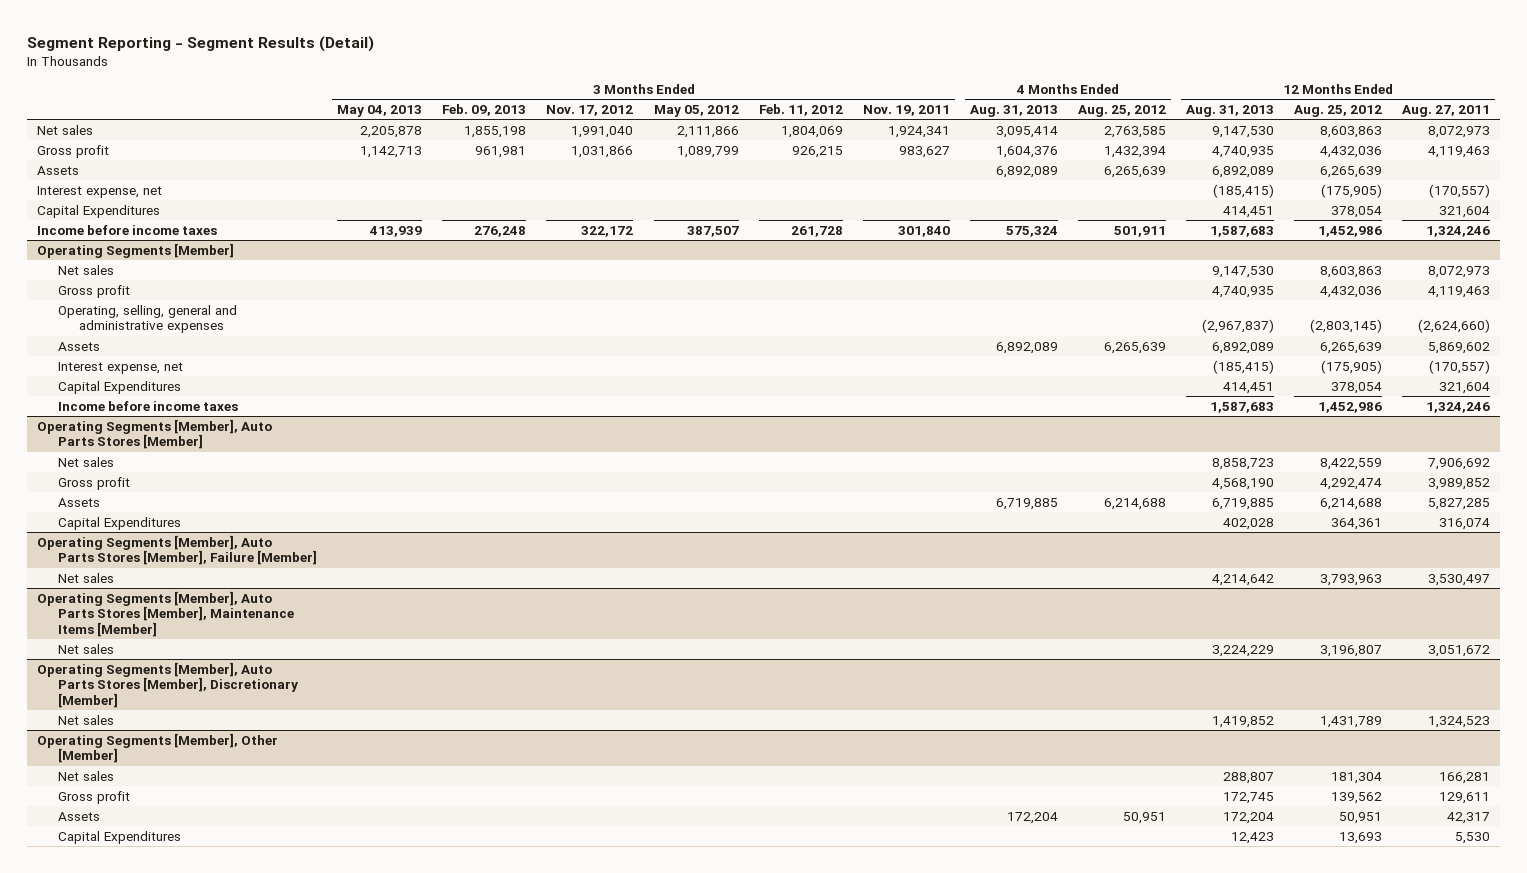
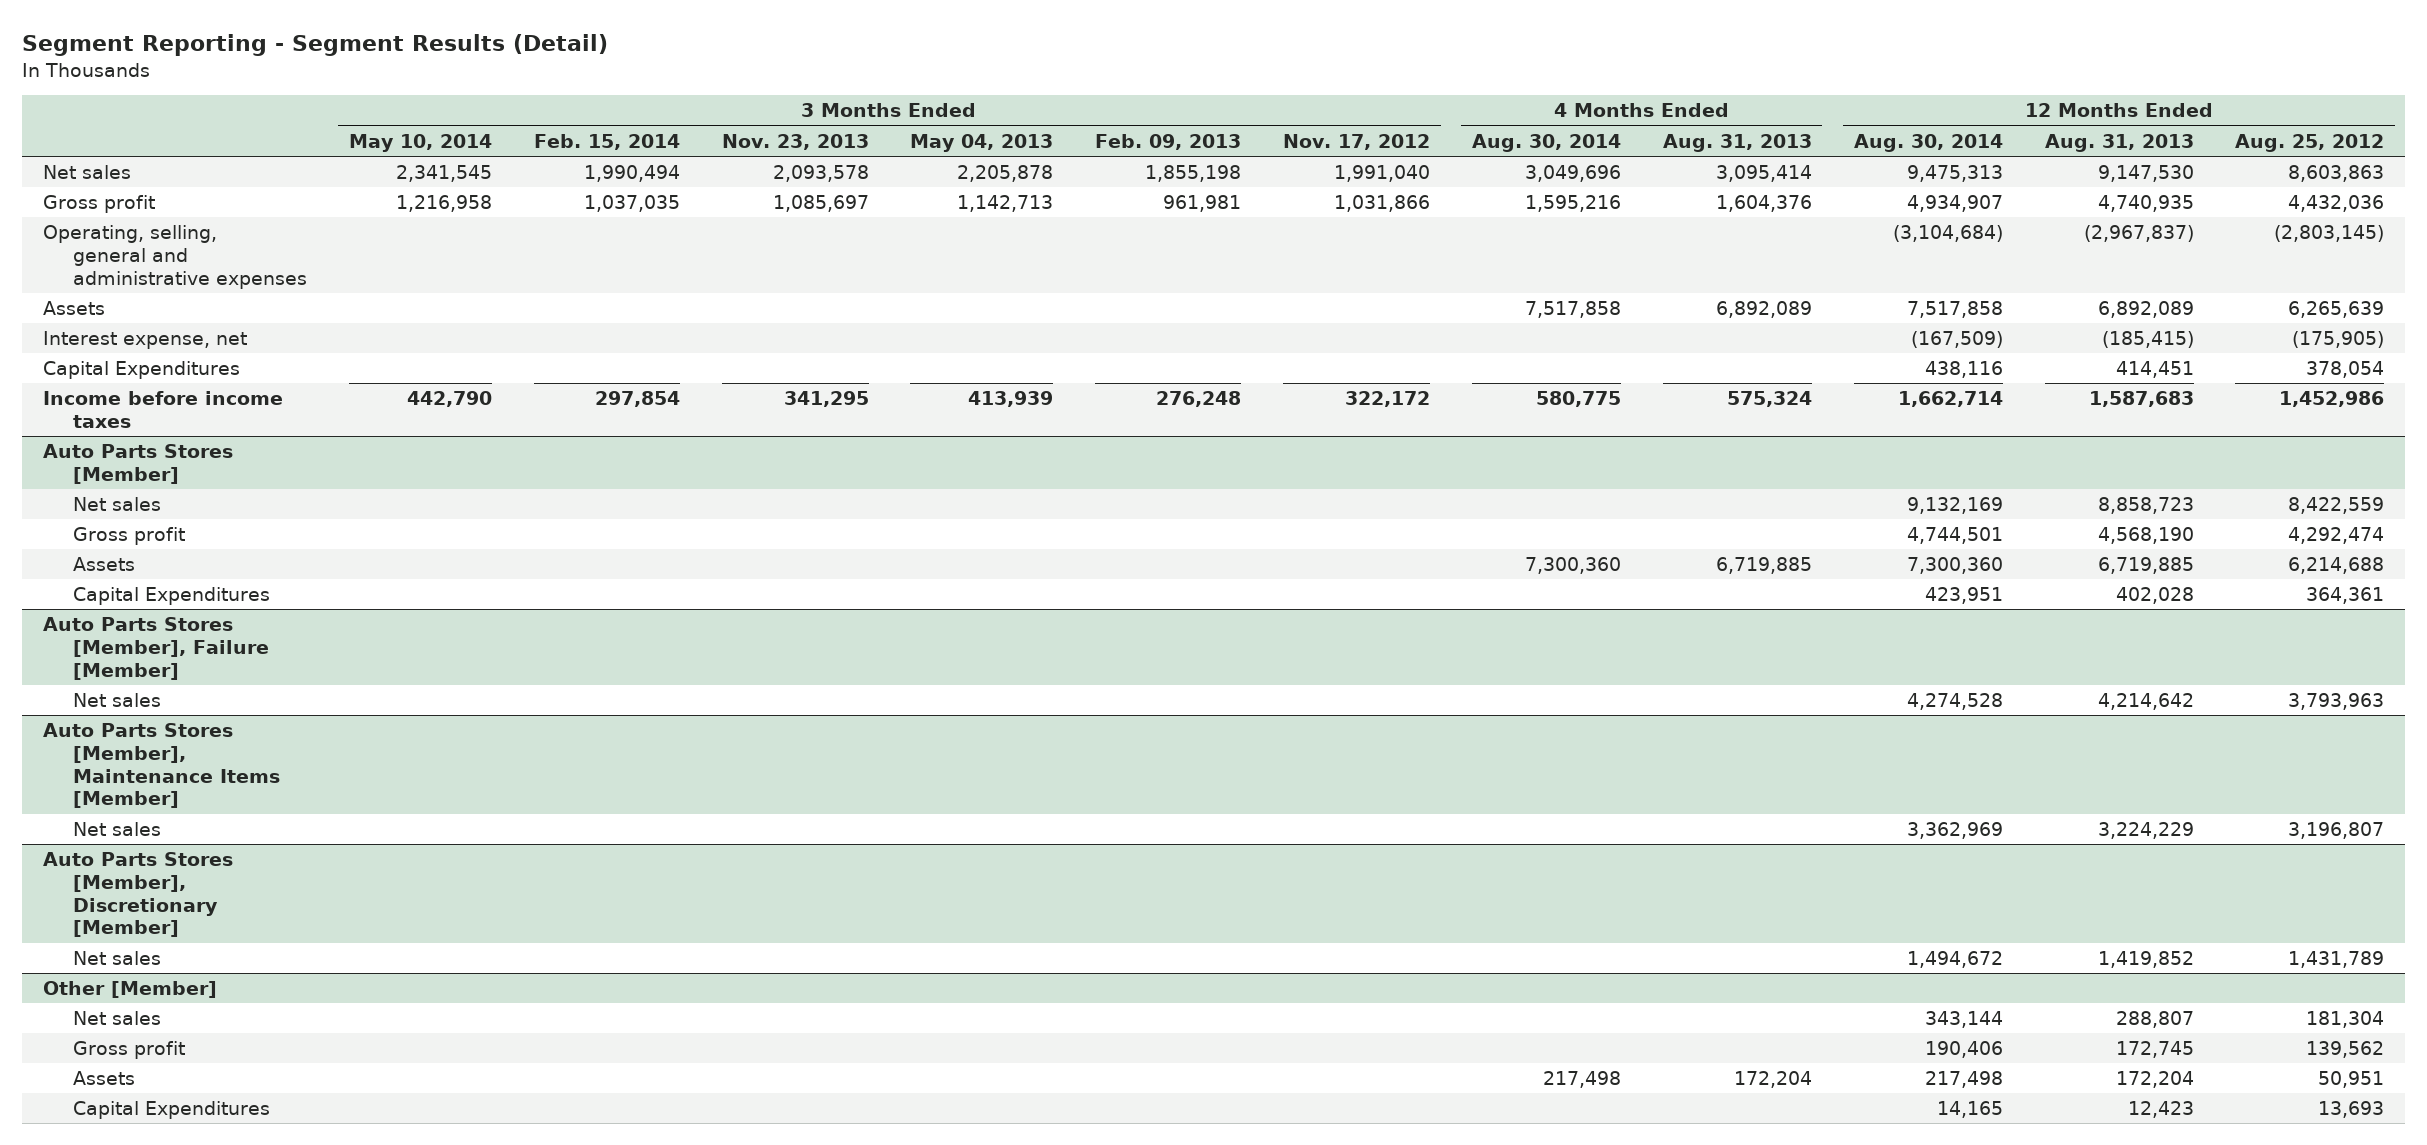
- | 3 Months Ended May 04, 2013 | 3 Months Ended Feb. 09, 2013 | 3 Months Ended Nov. 17, 2012 | 3 Months Ended May 05, 2012 | 3 Months Ended Feb. 11, 2012 | 3 Months Ended Nov. 19, 2011 | 4 Months Ended Aug. 31, 2013 | 4 Months Ended Aug. 25, 2012 | 12 Months Ended Aug. 31, 2013 | 12 Months Ended Aug. 25, 2012 | 12 Months Ended Aug. 27, 2011
+ | 3 Months Ended May 10, 2014 | 3 Months Ended Feb. 15, 2014 | 3 Months Ended Nov. 23, 2013 | 3 Months Ended May 04, 2013 | 3 Months Ended Feb. 09, 2013 | 3 Months Ended Nov. 17, 2012 | 4 Months Ended Aug. 30, 2014 | 4 Months Ended Aug. 31, 2013 | 12 Months Ended Aug. 30, 2014 | 12 Months Ended Aug. 31, 2013 | 12 Months Ended Aug. 25, 2012
- Assets | | | | | | | 6,892,089 | 6,265,639 | 6,892,089 | 6,265,639 |
- Interest expense, net | | | | | | | | | (185,415) | (175,905) | (170,557)
- Capital Expenditures | | | | | | | | | 414,451 | 378,054 | 321,604
- Operating Segments [Member]
- Net sales | | | | | | | | | 9,147,530 | 8,603,863 | 8,072,973
- Gross profit | | | | | | | | | 4,740,935 | 4,432,036 | 4,119,463
- Income before income taxes | | | | | | | | | 1,587,683 | 1,452,986 | 1,324,246
- Operating Segments [Member], Auto Parts Stores [Member]
moved down: Income before income taxes | 442,790 | 297,854 | 341,295 | 413,939 | 276,248 | 322,172 | 580,775 | 575,324 | 1,662,714 | 1,587,683 | 1,452,986
+ Auto Parts Stores [Member]
- Operating Segments [Member], Auto Parts Stores [Member], Failure [Member]
+ Auto Parts Stores [Member], Failure [Member]
- Operating Segments [Member], Auto Parts Stores [Member], Maintenance Items [Member]
+ Auto Parts Stores [Member], Maintenance Items [Member]
- Operating Segments [Member], Auto Parts Stores [Member], Discretionary [Member]
+ Auto Parts Stores [Member], Discretionary [Member]
- Operating Segments [Member], Other [Member]
+ Other [Member]

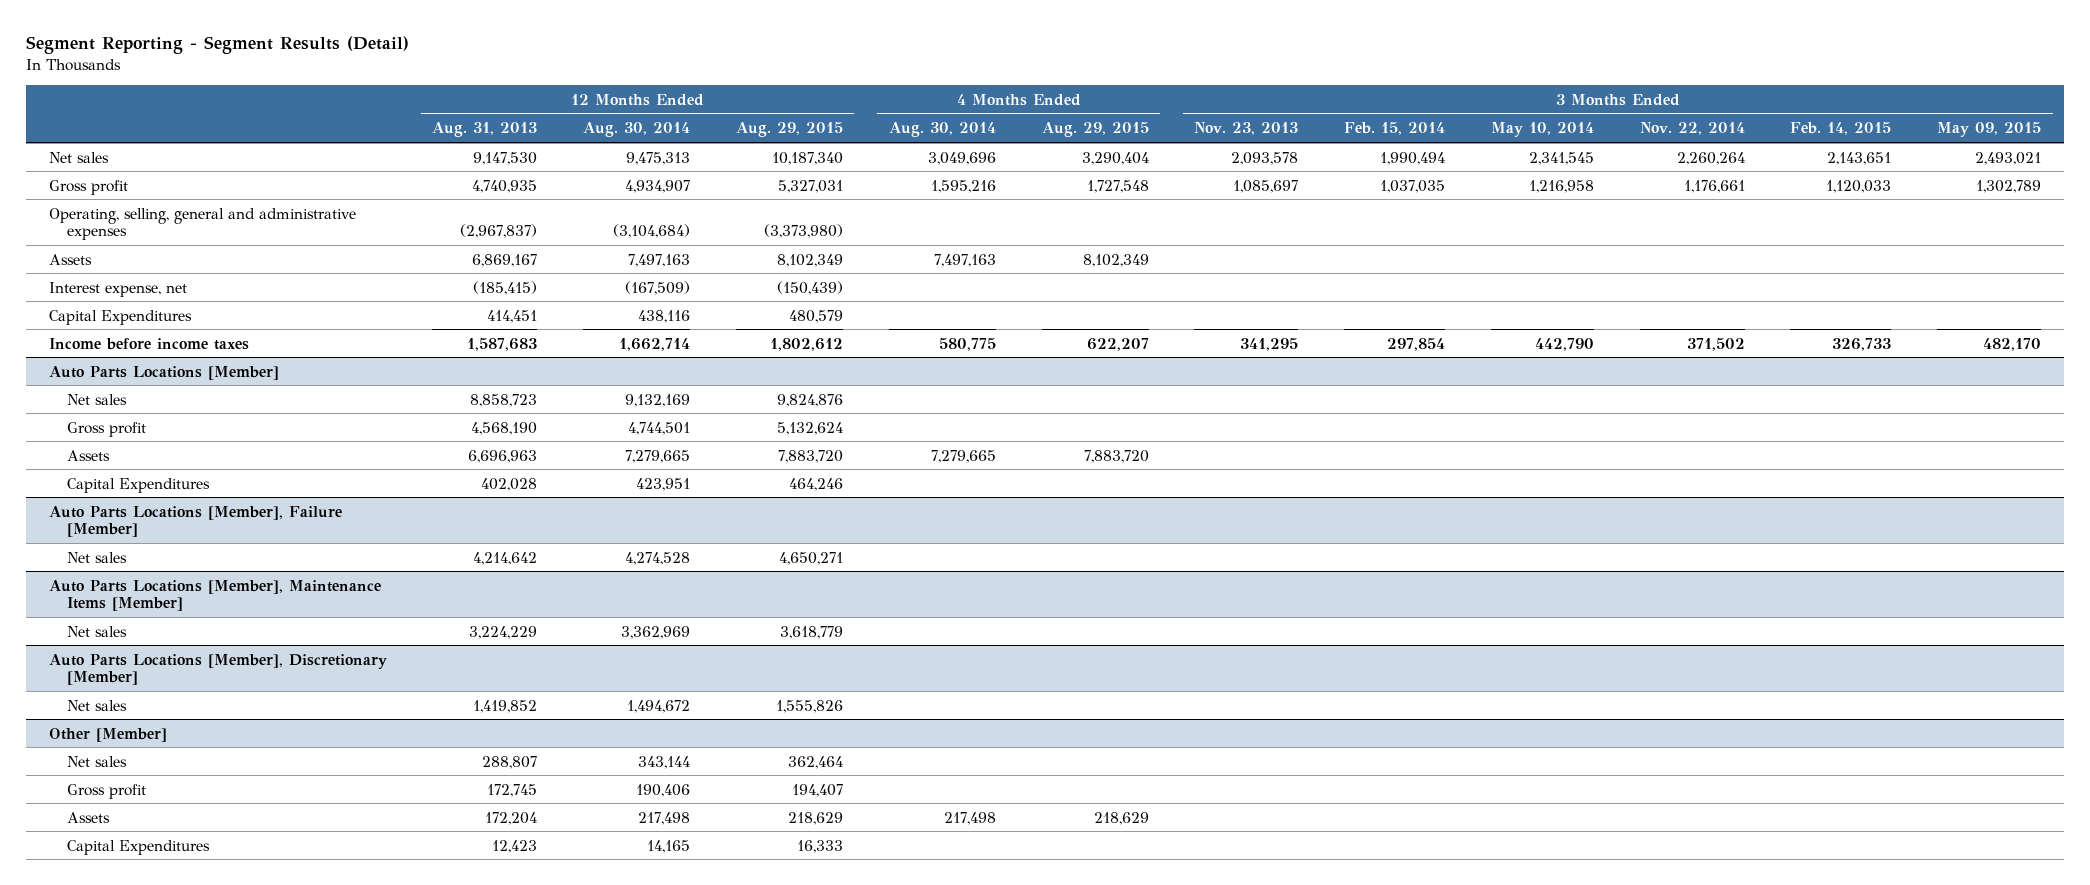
- | 3 Months Ended May 10, 2014 | 3 Months Ended Feb. 15, 2014 | 3 Months Ended Nov. 23, 2013 | 3 Months Ended May 04, 2013 | 3 Months Ended Feb. 09, 2013 | 3 Months Ended Nov. 17, 2012 | 4 Months Ended Aug. 30, 2014 | 4 Months Ended Aug. 31, 2013 | 12 Months Ended Aug. 30, 2014 | 12 Months Ended Aug. 31, 2013 | 12 Months Ended Aug. 25, 2012
+ | 12 Months Ended Aug. 31, 2013 | 12 Months Ended Aug. 30, 2014 | 12 Months Ended Aug. 29, 2015 | 4 Months Ended Aug. 30, 2014 | 4 Months Ended Aug. 29, 2015 | 3 Months Ended Nov. 23, 2013 | 3 Months Ended Feb. 15, 2014 | 3 Months Ended May 10, 2014 | 3 Months Ended Nov. 22, 2014 | 3 Months Ended Feb. 14, 2015 | 3 Months Ended May 09, 2015
- Assets | | | | | | | 7,517,858 | 6,892,089 | 7,517,858 | 6,892,089 | 6,265,639
+ Assets | 6,869,167 | 7,497,163 | 8,102,349 | 7,497,163 | 8,102,349 | | | | | |
- Auto Parts Stores [Member]
+ Auto Parts Locations [Member]
- Assets | | | | | | | 7,300,360 | 6,719,885 | 7,300,360 | 6,719,885 | 6,214,688
+ Assets | 6,696,963 | 7,279,665 | 7,883,720 | 7,279,665 | 7,883,720 | | | | | |
- Auto Parts Stores [Member], Failure [Member]
+ Auto Parts Locations [Member], Failure [Member]
- Auto Parts Stores [Member], Maintenance Items [Member]
+ Auto Parts Locations [Member], Maintenance Items [Member]
- Auto Parts Stores [Member], Discretionary [Member]
+ Auto Parts Locations [Member], Discretionary [Member]

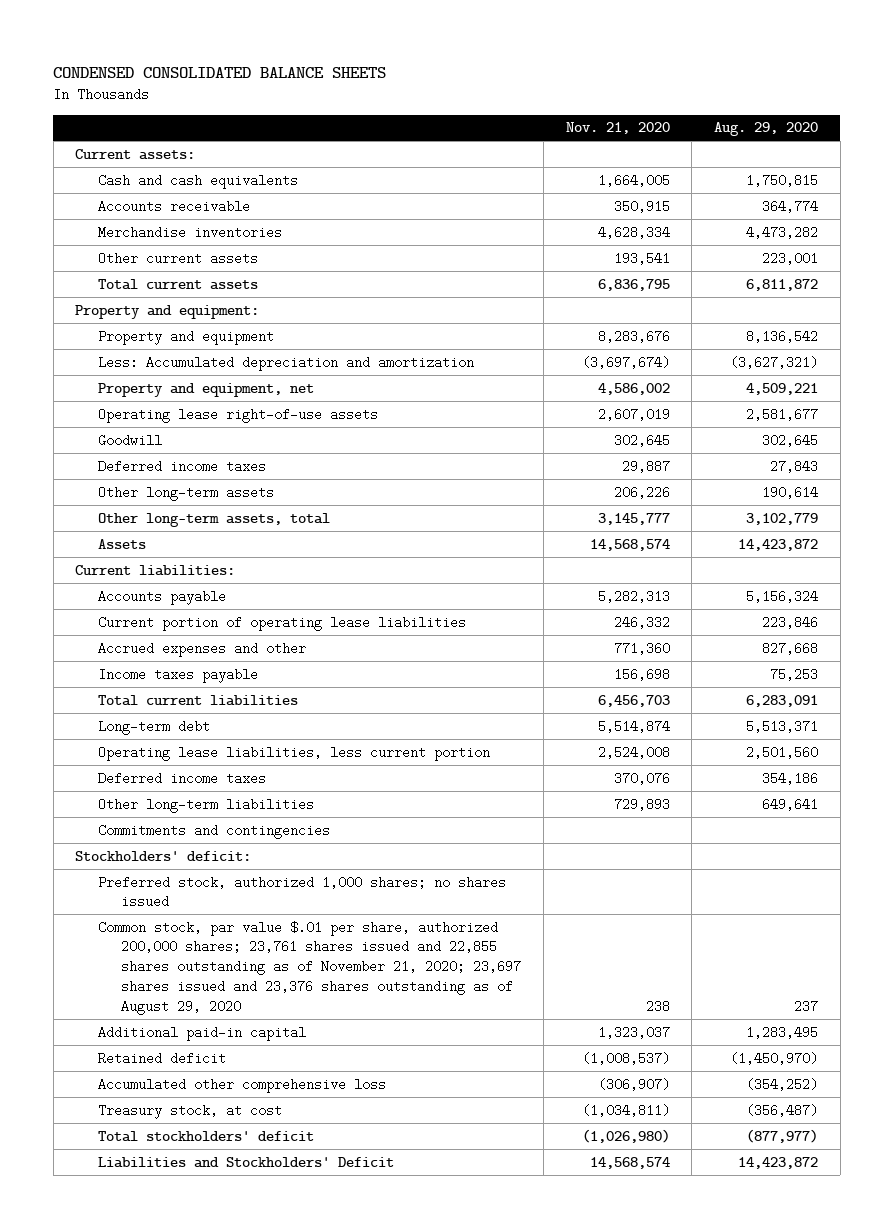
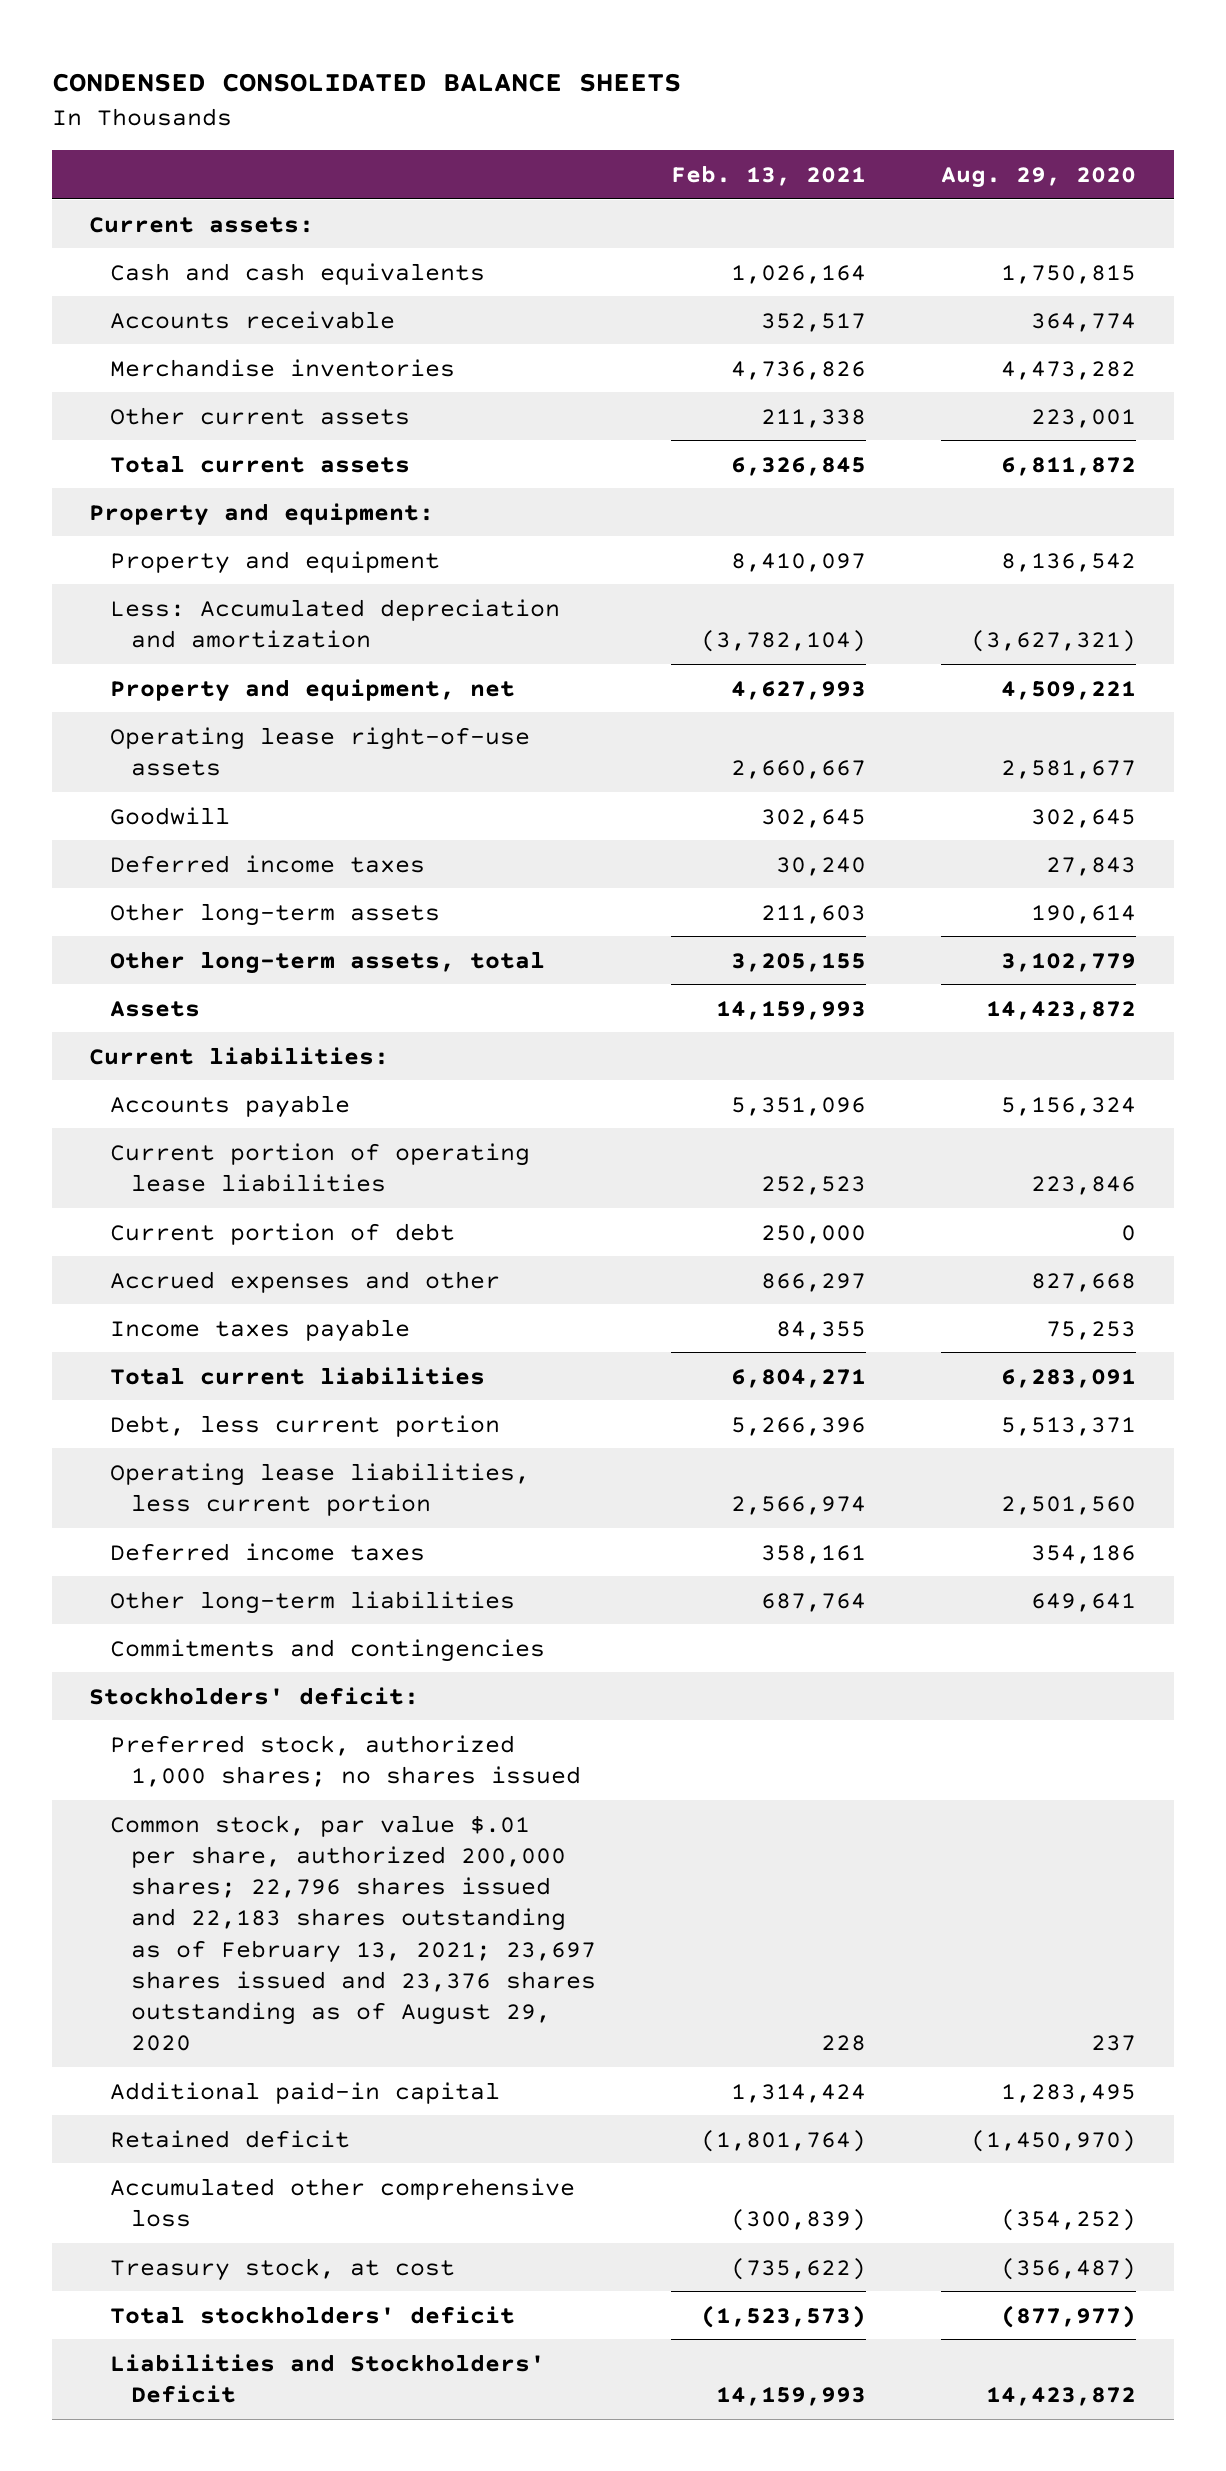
- | Nov. 21, 2020 | Aug. 29, 2020
+ | Feb. 13, 2021 | Aug. 29, 2020
+ Current portion of debt | 250,000 | 0
- Long-term debt | 5,514,874 | 5,513,371
+ Debt, less current portion | 5,266,396 | 5,513,371
- Common stock, par value $.01 per share, authorized 200,000 shares; 23,761 shares issued and 22,855 shares outstanding as of November 21, 2020; 23,697 shares issued and 23,376 shares outstanding as of August 29, 2020 | 238 | 237
+ Common stock, par value $.01 per share, authorized 200,000 shares; 22,796 shares issued and 22,183 shares outstanding as of February 13, 2021; 23,697 shares issued and 23,376 shares outstanding as of August 29, 2020 | 228 | 237

